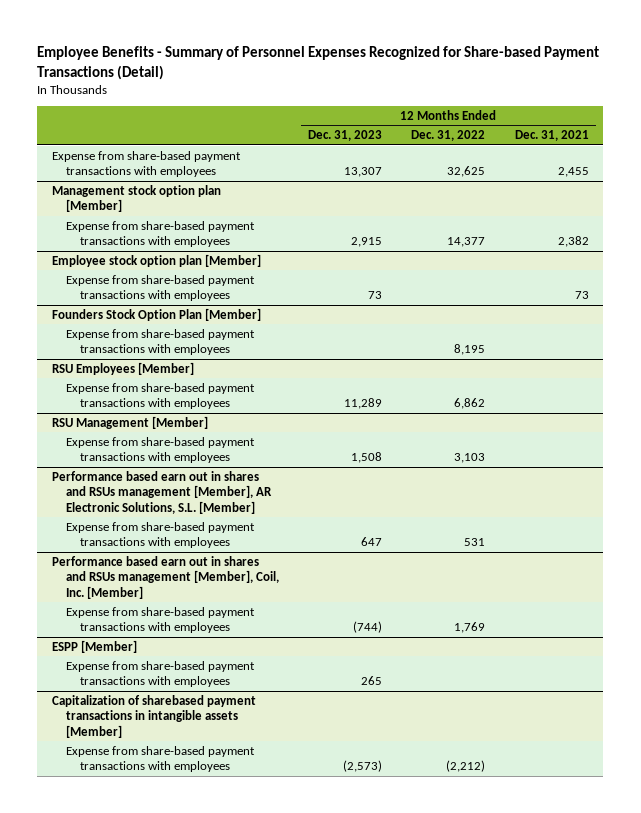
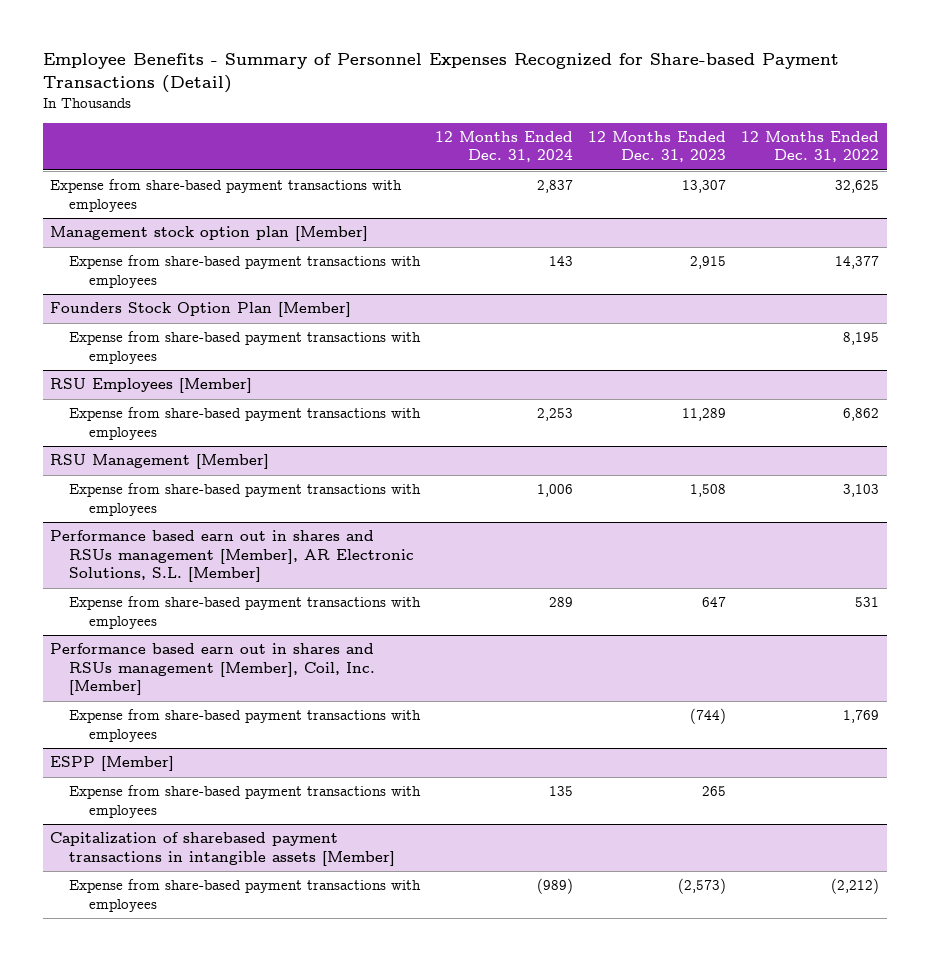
- | 12 Months Ended Dec. 31, 2023 | 12 Months Ended Dec. 31, 2022 | 12 Months Ended Dec. 31, 2021
+ | 12 Months Ended Dec. 31, 2024 | 12 Months Ended Dec. 31, 2023 | 12 Months Ended Dec. 31, 2022
- Employee stock option plan [Member]
- Expense from share-based payment transactions with employees | 73 | | 73

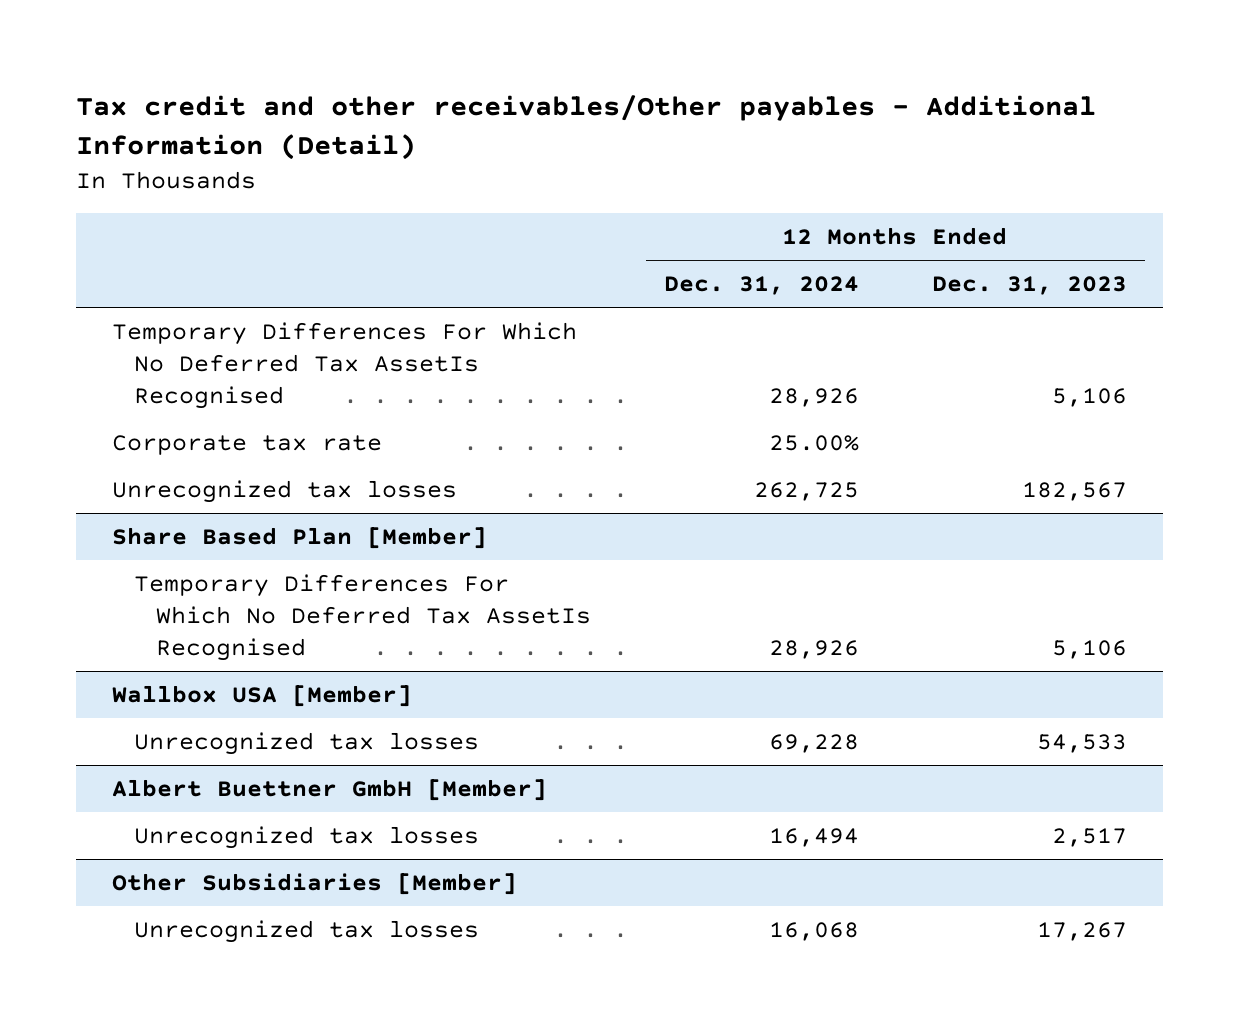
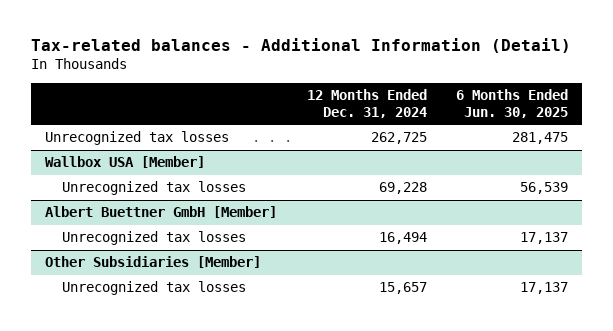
- Tax credit and other receivables/Other payables - Additional Information (Detail)
+ Tax-related balances - Additional Information (Detail)
- | 12 Months Ended Dec. 31, 2024 | 12 Months Ended Dec. 31, 2023
+ | 12 Months Ended Dec. 31, 2024 | 6 Months Ended Jun. 30, 2025
- Temporary Differences For Which No Deferred Tax AssetIs Recognised | 28,926 | 5,106
- Corporate tax rate | 25.00% |
- Share Based Plan [Member]
- Temporary Differences For Which No Deferred Tax AssetIs Recognised | 28,926 | 5,106
@ Other Subsidiaries [Member]
- Unrecognized tax losses | 16,068 | 17,267
+ Unrecognized tax losses | 15,657 | 17,137

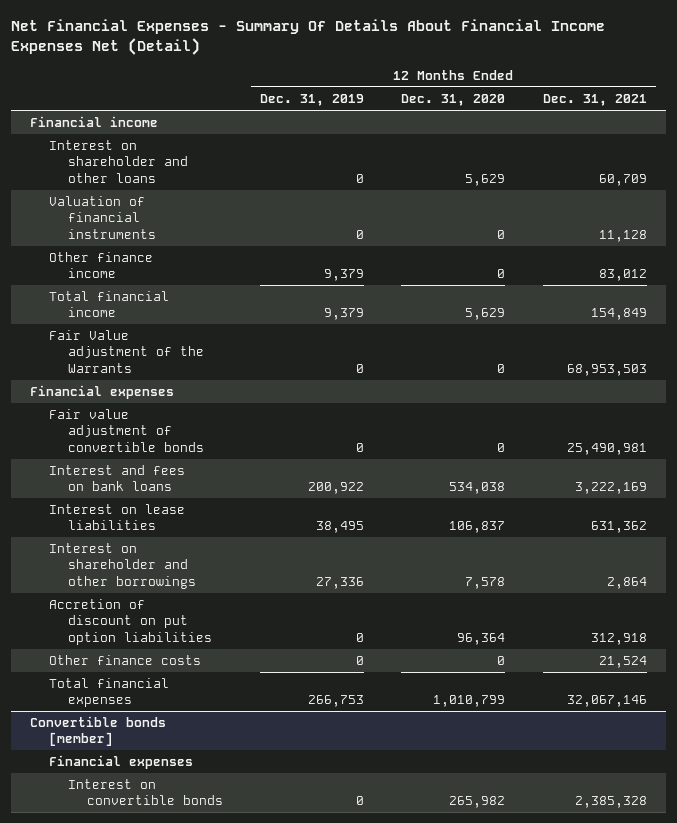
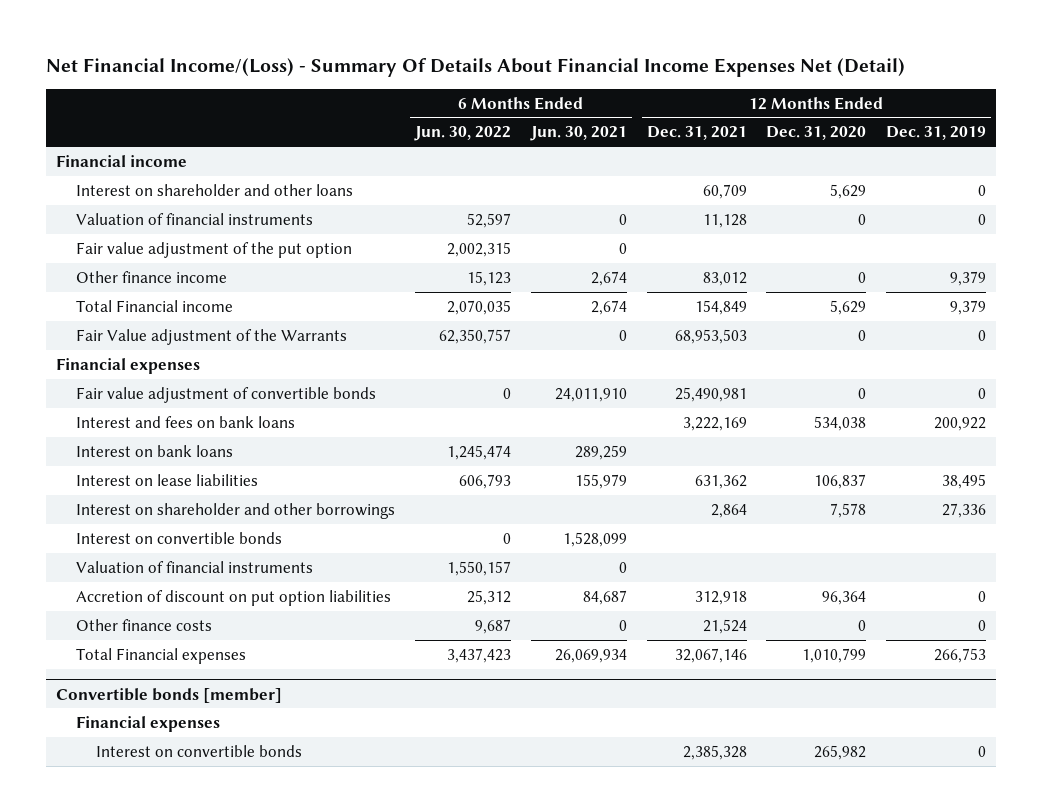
- Net Financial Expenses - Summary Of Details About Financial Income Expenses Net (Detail)
+ Net Financial Income/(Loss) - Summary Of Details About Financial Income Expenses Net (Detail)
- | 12 Months Ended Dec. 31, 2019 | 12 Months Ended Dec. 31, 2020 | 12 Months Ended Dec. 31, 2021
+ | 6 Months Ended Jun. 30, 2022 | 6 Months Ended Jun. 30, 2021 | 12 Months Ended Dec. 31, 2021 | 12 Months Ended Dec. 31, 2020 | 12 Months Ended Dec. 31, 2019
+ Fair value adjustment of the put option | 2,002,315 | 0 | | |
- Total financial income | 9,379 | 5,629 | 154,849
+ Total Financial income | 2,070,035 | 2,674 | 154,849 | 5,629 | 9,379
+ Interest on bank loans | 1,245,474 | 289,259 | | |
+ Interest on convertible bonds | 0 | 1,528,099 | | |
+ Valuation of financial instruments | 1,550,157 | 0 | | |
- Total financial expenses | 266,753 | 1,010,799 | 32,067,146
+ Total Financial expenses | 3,437,423 | 26,069,934 | 32,067,146 | 1,010,799 | 266,753

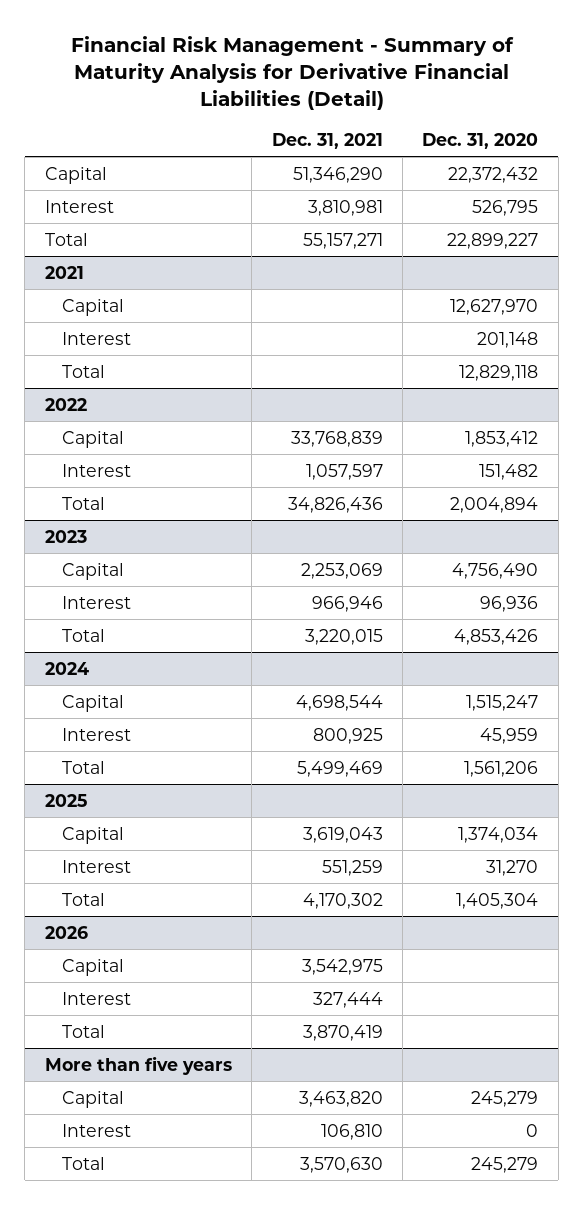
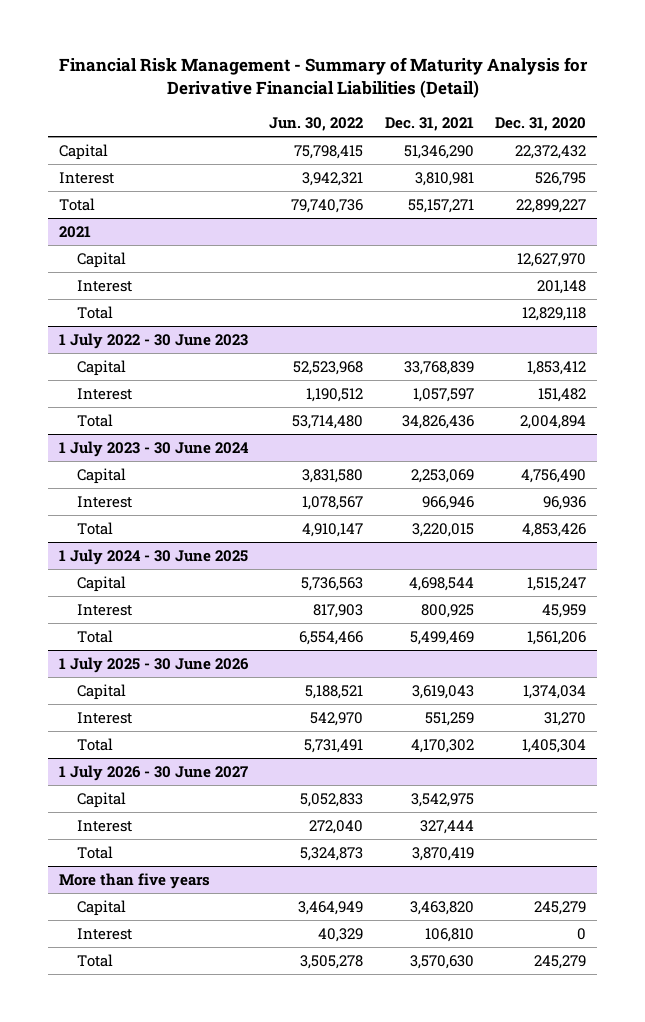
- | Dec. 31, 2021 | Dec. 31, 2020
+ | Jun. 30, 2022 | Dec. 31, 2021 | Dec. 31, 2020
- 2022
+ 1 July 2022 - 30 June 2023
- 2023
+ 1 July 2023 - 30 June 2024
- 2024
+ 1 July 2024 - 30 June 2025
- 2025
+ 1 July 2025 - 30 June 2026
- 2026
+ 1 July 2026 - 30 June 2027

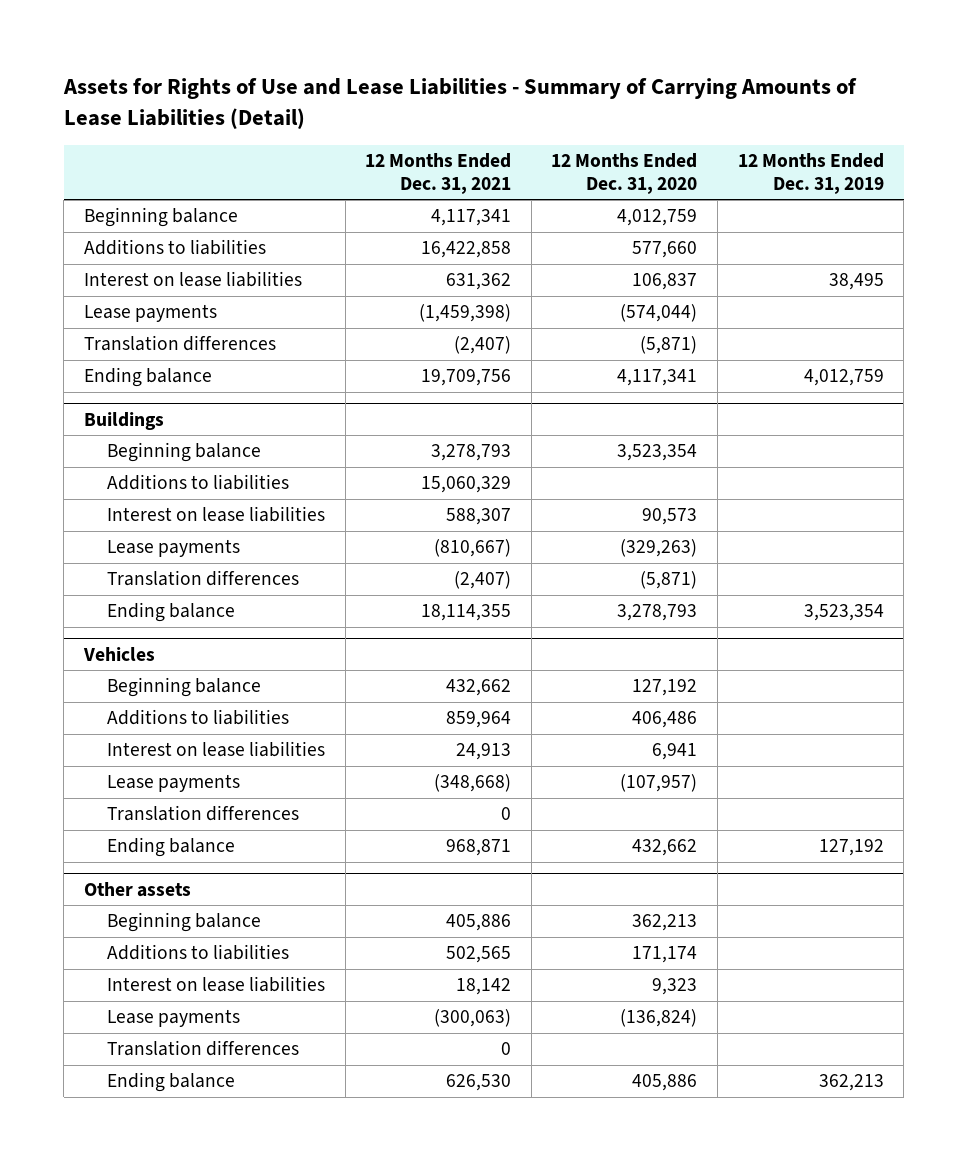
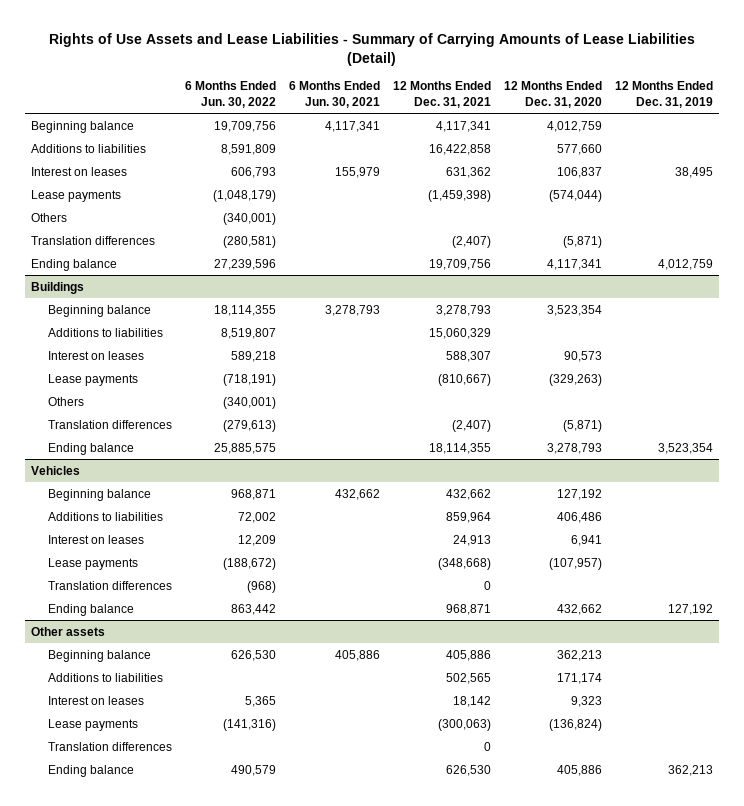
- Assets for Rights of Use and Lease Liabilities - Summary of Carrying Amounts of Lease Liabilities (Detail)
+ Rights of Use Assets and Lease Liabilities - Summary of Carrying Amounts of Lease Liabilities (Detail)
- | 12 Months Ended Dec. 31, 2021 | 12 Months Ended Dec. 31, 2020 | 12 Months Ended Dec. 31, 2019
+ | 6 Months Ended Jun. 30, 2022 | 6 Months Ended Jun. 30, 2021 | 12 Months Ended Dec. 31, 2021 | 12 Months Ended Dec. 31, 2020 | 12 Months Ended Dec. 31, 2019
- Interest on lease liabilities | 631,362 | 106,837 | 38,495
+ Interest on leases | 606,793 | 155,979 | 631,362 | 106,837 | 38,495
+ Others | (340,001) | | | |
@ Buildings
- Interest on lease liabilities | 588,307 | 90,573 |
+ Interest on leases | 589,218 | | 588,307 | 90,573 |
+ Others | (340,001) | | | |
@ Vehicles
- Interest on lease liabilities | 24,913 | 6,941 |
+ Interest on leases | 12,209 | | 24,913 | 6,941 |
@ Other assets
- Interest on lease liabilities | 18,142 | 9,323 |
+ Interest on leases | 5,365 | | 18,142 | 9,323 |

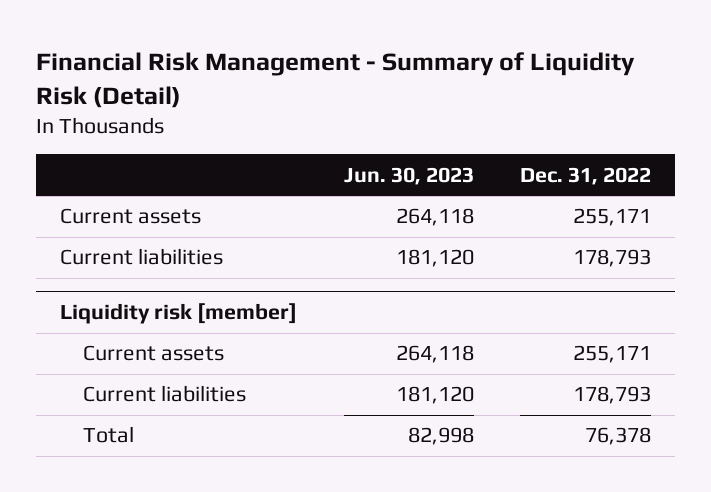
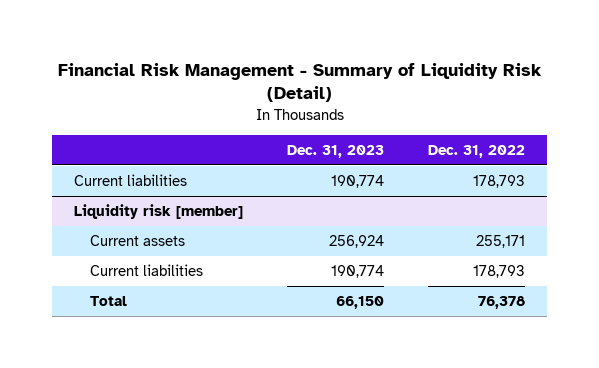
- | Jun. 30, 2023 | Dec. 31, 2022
+ | Dec. 31, 2023 | Dec. 31, 2022
- Current assets | 264,118 | 255,171

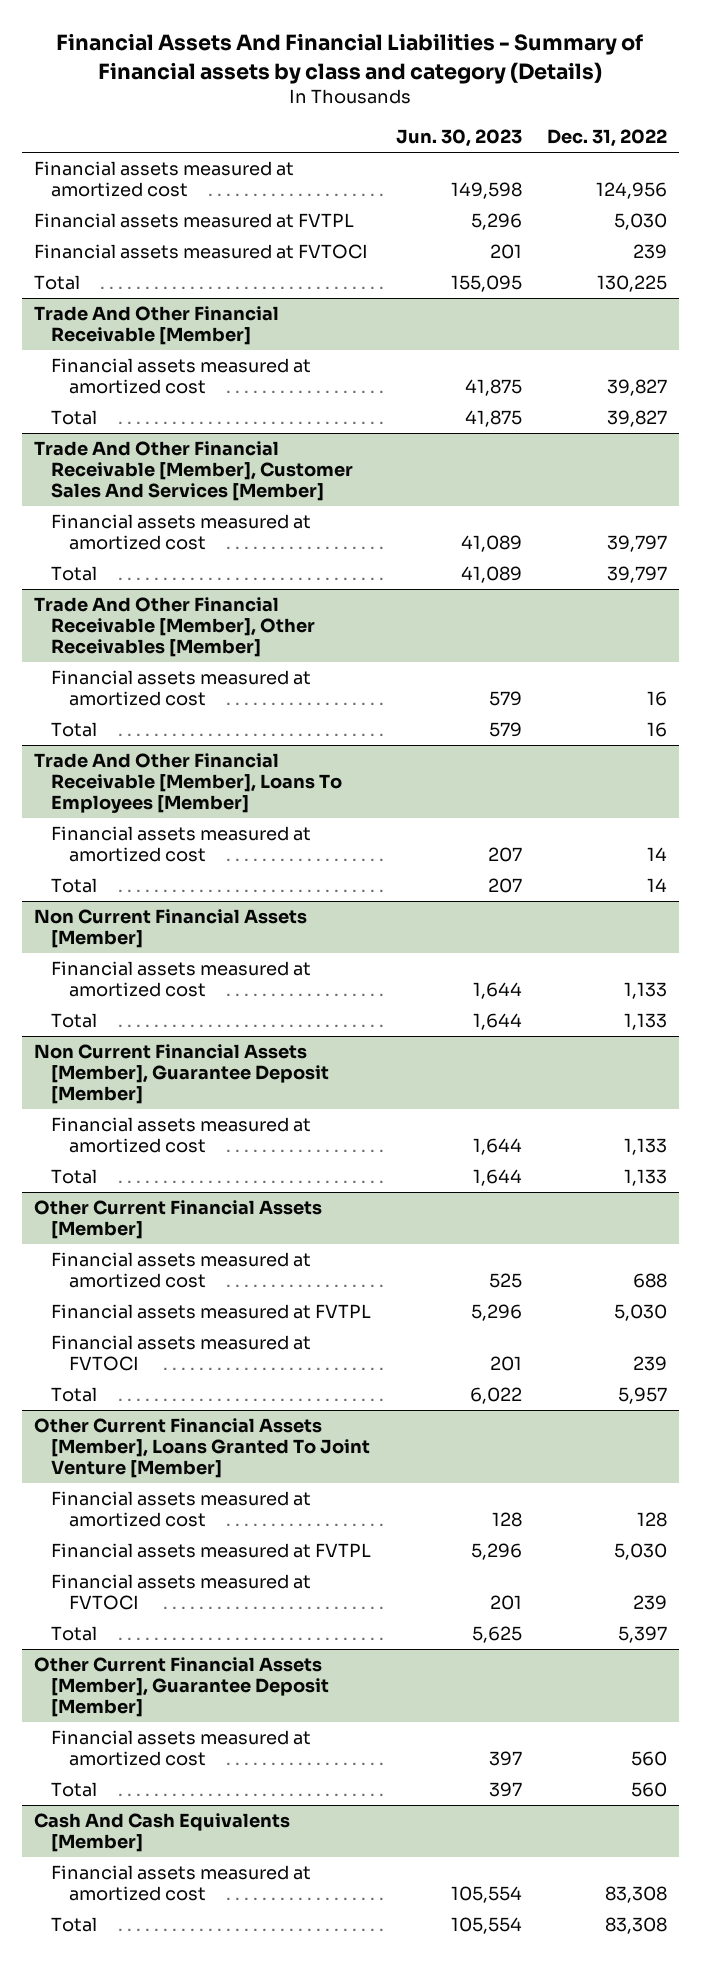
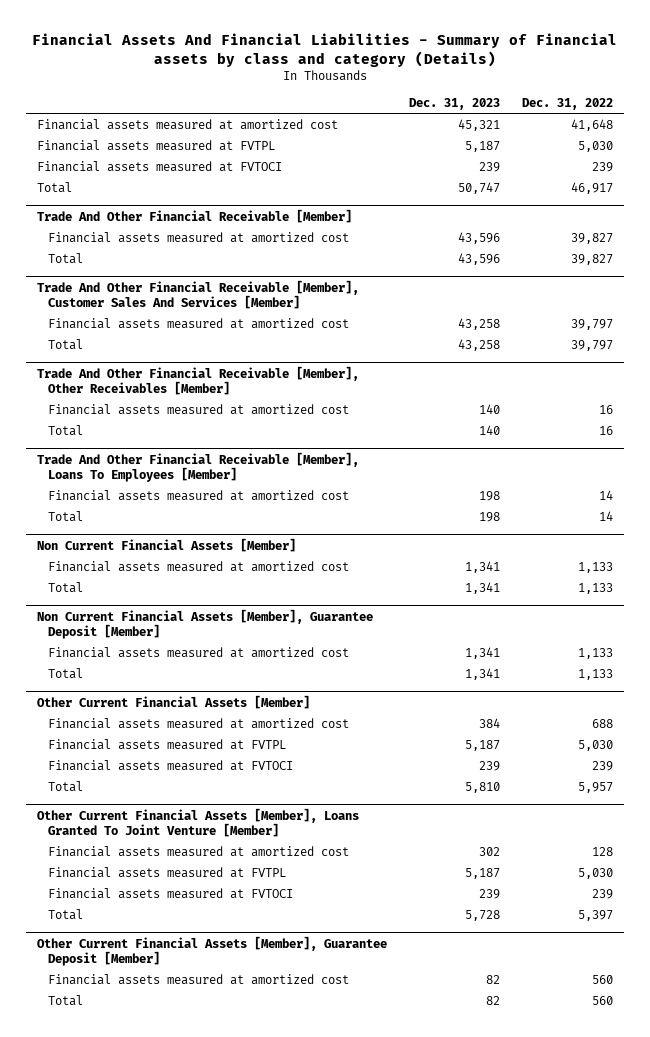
- | Jun. 30, 2023 | Dec. 31, 2022
+ | Dec. 31, 2023 | Dec. 31, 2022
- Financial assets measured at amortized cost | 149,598 | 124,956
+ Financial assets measured at amortized cost | 45,321 | 41,648
- Total | 155,095 | 130,225
+ Total | 50,747 | 46,917
- Cash And Cash Equivalents [Member]
- Financial assets measured at amortized cost | 105,554 | 83,308
- Total | 105,554 | 83,308

